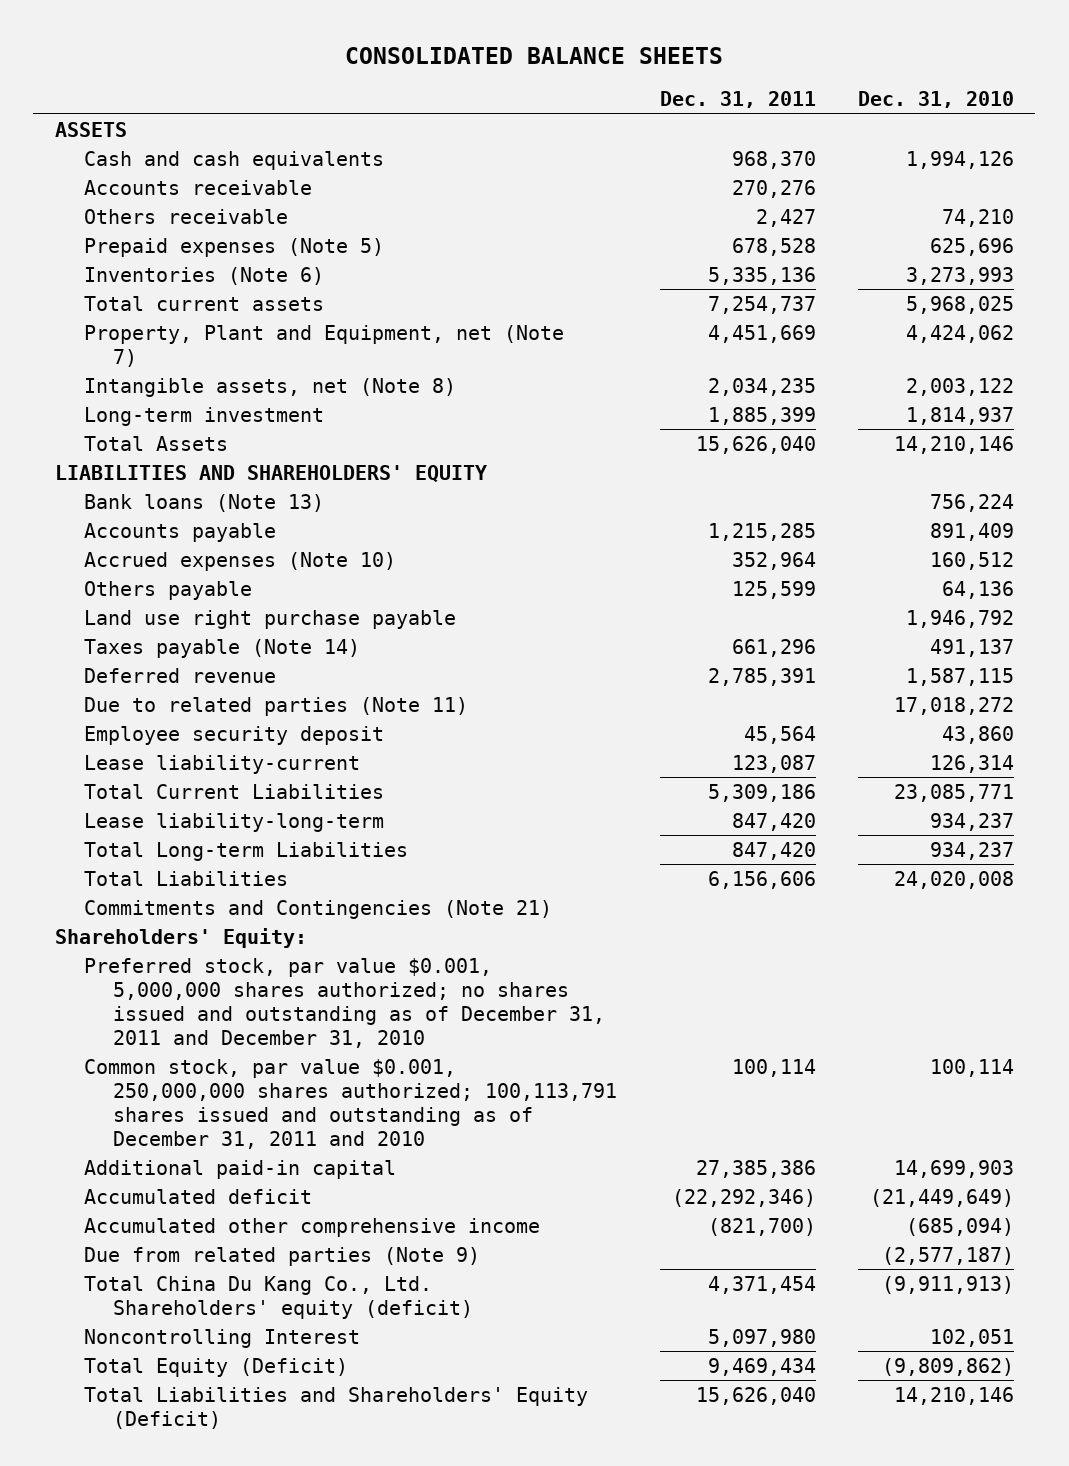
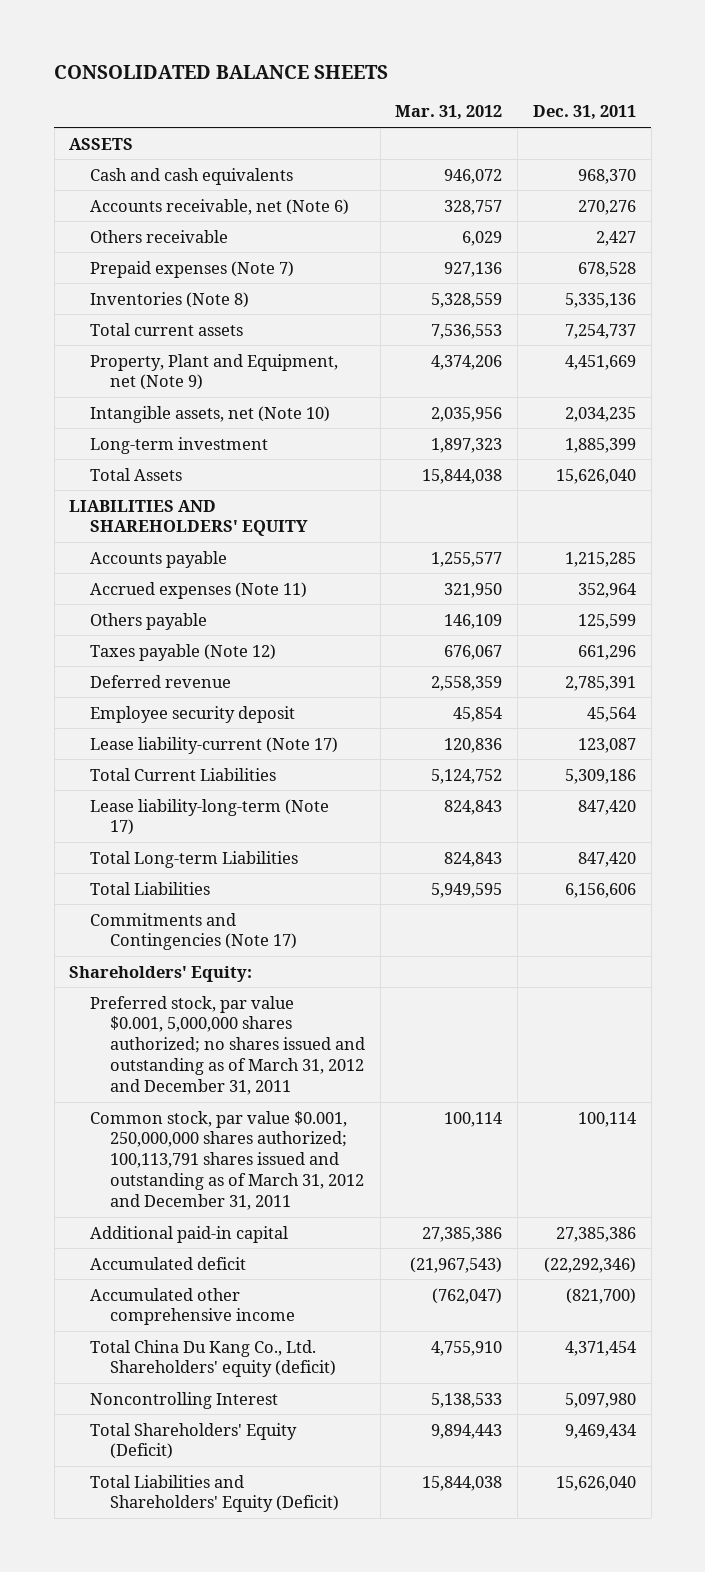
- | Dec. 31, 2011 | Dec. 31, 2010
+ | Mar. 31, 2012 | Dec. 31, 2011
- Accounts receivable | 270,276 |
+ Accounts receivable, net (Note 6) | 328,757 | 270,276
- Prepaid expenses (Note 5) | 678,528 | 625,696
- Inventories (Note 6) | 5,335,136 | 3,273,993
+ Prepaid expenses (Note 7) | 927,136 | 678,528
+ Inventories (Note 8) | 5,328,559 | 5,335,136
- Property, Plant and Equipment, net (Note 7) | 4,451,669 | 4,424,062
- Intangible assets, net (Note 8) | 2,034,235 | 2,003,122
+ Property, Plant and Equipment, net (Note 9) | 4,374,206 | 4,451,669
+ Intangible assets, net (Note 10) | 2,035,956 | 2,034,235
- Bank loans (Note 13) | | 756,224
- Accrued expenses (Note 10) | 352,964 | 160,512
+ Accrued expenses (Note 11) | 321,950 | 352,964
- Land use right purchase payable | | 1,946,792
- Taxes payable (Note 14) | 661,296 | 491,137
+ Taxes payable (Note 12) | 676,067 | 661,296
- Due to related parties (Note 11) | | 17,018,272
- Lease liability-current | 123,087 | 126,314
+ Lease liability-current (Note 17) | 120,836 | 123,087
- Lease liability-long-term | 847,420 | 934,237
+ Lease liability-long-term (Note 17) | 824,843 | 847,420
- Commitments and Contingencies (Note 21)
+ Commitments and Contingencies (Note 17)
- Preferred stock, par value $0.001, 5,000,000 shares authorized; no shares issued and outstanding as of December 31, 2011 and December 31, 2010
- Common stock, par value $0.001, 250,000,000 shares authorized; 100,113,791 shares issued and outstanding as of December 31, 2011 and 2010 | 100,114 | 100,114
+ Preferred stock, par value $0.001, 5,000,000 shares authorized; no shares issued and outstanding as of March 31, 2012 and December 31, 2011
+ Common stock, par value $0.001, 250,000,000 shares authorized; 100,113,791 shares issued and outstanding as of March 31, 2012 and December 31, 2011 | 100,114 | 100,114
- Due from related parties (Note 9) | | (2,577,187)
- Total Equity (Deficit) | 9,469,434 | (9,809,862)
+ Total Shareholders' Equity (Deficit) | 9,894,443 | 9,469,434

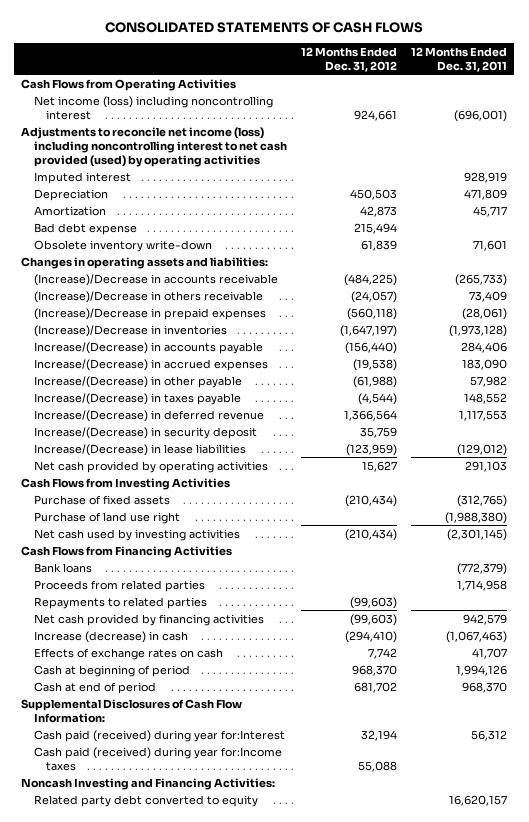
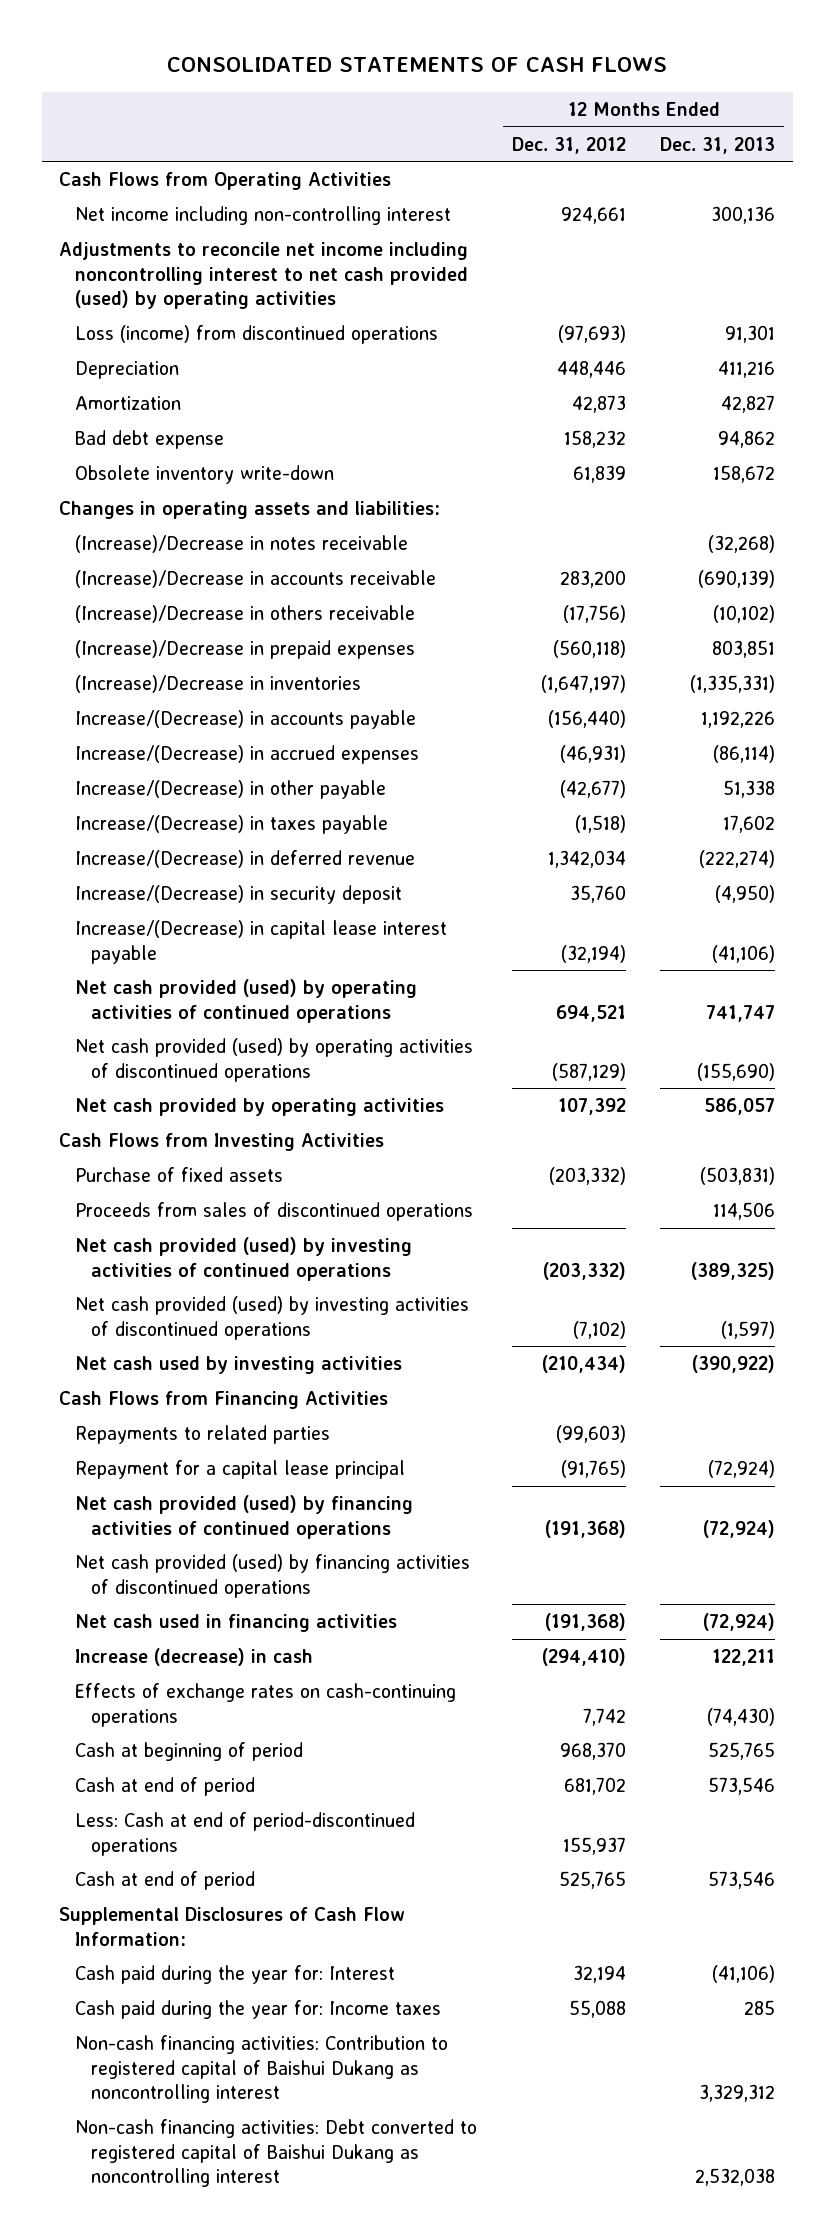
- | 12 Months Ended Dec. 31, 2012 | 12 Months Ended Dec. 31, 2011
+ | 12 Months Ended Dec. 31, 2012 | 12 Months Ended Dec. 31, 2013
- Net income (loss) including noncontrolling interest | 924,661 | (696,001)
- Adjustments to reconcile net income (loss) including noncontrolling interest to net cash provided (used) by operating activities
- Imputed interest | | 928,919
- Depreciation | 450,503 | 471,809
+ Net income including non-controlling interest | 924,661 | 300,136
+ Adjustments to reconcile net income including noncontrolling interest to net cash provided (used) by operating activities
+ Loss (income) from discontinued operations | (97,693) | 91,301
+ Depreciation | 448,446 | 411,216
- Bad debt expense | 215,494 |
+ Bad debt expense | 158,232 | 94,862
- (Increase)/Decrease in accounts receivable | (484,225) | (265,733)
- (Increase)/Decrease in others receivable | (24,057) | 73,409
+ (Increase)/Decrease in notes receivable | | (32,268)
+ (Increase)/Decrease in accounts receivable | 283,200 | (690,139)
+ (Increase)/Decrease in others receivable | (17,756) | (10,102)
- Increase/(Decrease) in accrued expenses | (19,538) | 183,090
- Increase/(Decrease) in other payable | (61,988) | 57,982
- Increase/(Decrease) in taxes payable | (4,544) | 148,552
- Increase/(Decrease) in deferred revenue | 1,366,564 | 1,117,553
- Increase/(Decrease) in security deposit | 35,759 |
- Increase/(Decrease) in lease liabilities | (123,959) | (129,012)
- Net cash provided by operating activities | 15,627 | 291,103
+ Increase/(Decrease) in accrued expenses | (46,931) | (86,114)
+ Increase/(Decrease) in other payable | (42,677) | 51,338
+ Increase/(Decrease) in taxes payable | (1,518) | 17,602
+ Increase/(Decrease) in deferred revenue | 1,342,034 | (222,274)
+ Increase/(Decrease) in security deposit | 35,760 | (4,950)
+ Increase/(Decrease) in capital lease interest payable | (32,194) | (41,106)
+ Net cash provided (used) by operating activities of continued operations | 694,521 | 741,747
+ Net cash provided (used) by operating activities of discontinued operations | (587,129) | (155,690)
+ Net cash provided by operating activities | 107,392 | 586,057
- Purchase of fixed assets | (210,434) | (312,765)
- Purchase of land use right | | (1,988,380)
+ Purchase of fixed assets | (203,332) | (503,831)
+ Proceeds from sales of discontinued operations | | 114,506
+ Net cash provided (used) by investing activities of continued operations | (203,332) | (389,325)
+ Net cash provided (used) by investing activities of discontinued operations | (7,102) | (1,597)
- Bank loans | | (772,379)
- Proceeds from related parties | | 1,714,958
- Net cash provided by financing activities | (99,603) | 942,579
+ Repayment for a capital lease principal | (91,765) | (72,924)
+ Net cash provided (used) by financing activities of continued operations | (191,368) | (72,924)
+ Net cash provided (used) by financing activities of discontinued operations
+ Net cash used in financing activities | (191,368) | (72,924)
- Effects of exchange rates on cash | 7,742 | 41,707
+ Effects of exchange rates on cash-continuing operations | 7,742 | (74,430)
+ Less: Cash at end of period-discontinued operations | 155,937 |
+ Cash at end of period | 525,765 | 573,546
- Cash paid (received) during year for:Interest | 32,194 | 56,312
- Cash paid (received) during year for:Income taxes | 55,088 |
- Noncash Investing and Financing Activities:
- Related party debt converted to equity | | 16,620,157
+ Cash paid during the year for: Interest | 32,194 | (41,106)
+ Cash paid during the year for: Income taxes | 55,088 | 285
+ Non-cash financing activities: Contribution to registered capital of Baishui Dukang as noncontrolling interest | | 3,329,312
+ Non-cash financing activities: Debt converted to registered capital of Baishui Dukang as noncontrolling interest | | 2,532,038

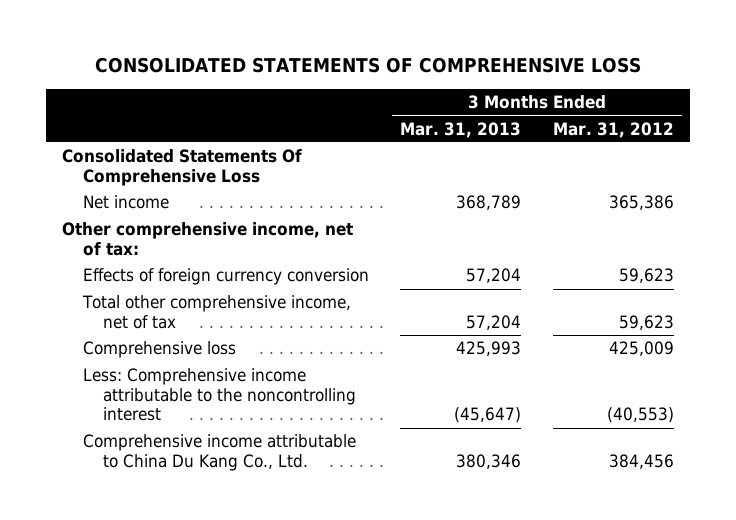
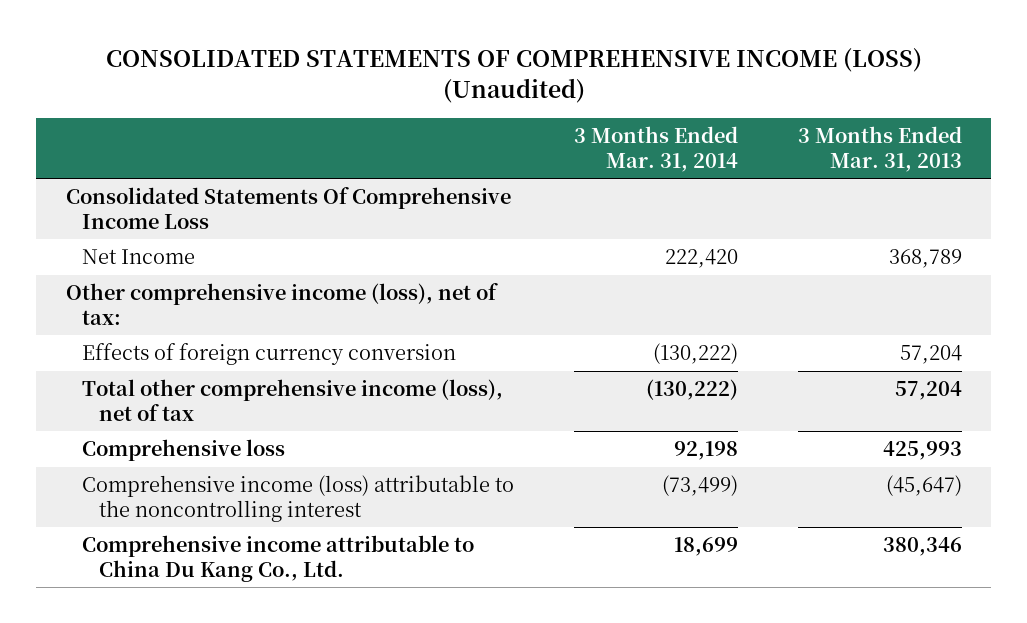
- CONSOLIDATED STATEMENTS OF COMPREHENSIVE LOSS
+ CONSOLIDATED STATEMENTS OF COMPREHENSIVE INCOME (LOSS) (Unaudited)
- | 3 Months Ended Mar. 31, 2013 | 3 Months Ended Mar. 31, 2012
+ | 3 Months Ended Mar. 31, 2014 | 3 Months Ended Mar. 31, 2013
- Consolidated Statements Of Comprehensive Loss
- Net income | 368,789 | 365,386
- Other comprehensive income, net of tax:
+ Consolidated Statements Of Comprehensive Income Loss
+ Net Income | 222,420 | 368,789
+ Other comprehensive income (loss), net of tax:
- Total other comprehensive income, net of tax | 57,204 | 59,623
+ Total other comprehensive income (loss), net of tax | (130,222) | 57,204
- Less: Comprehensive income attributable to the noncontrolling interest | (45,647) | (40,553)
+ Comprehensive income (loss) attributable to the noncontrolling interest | (73,499) | (45,647)

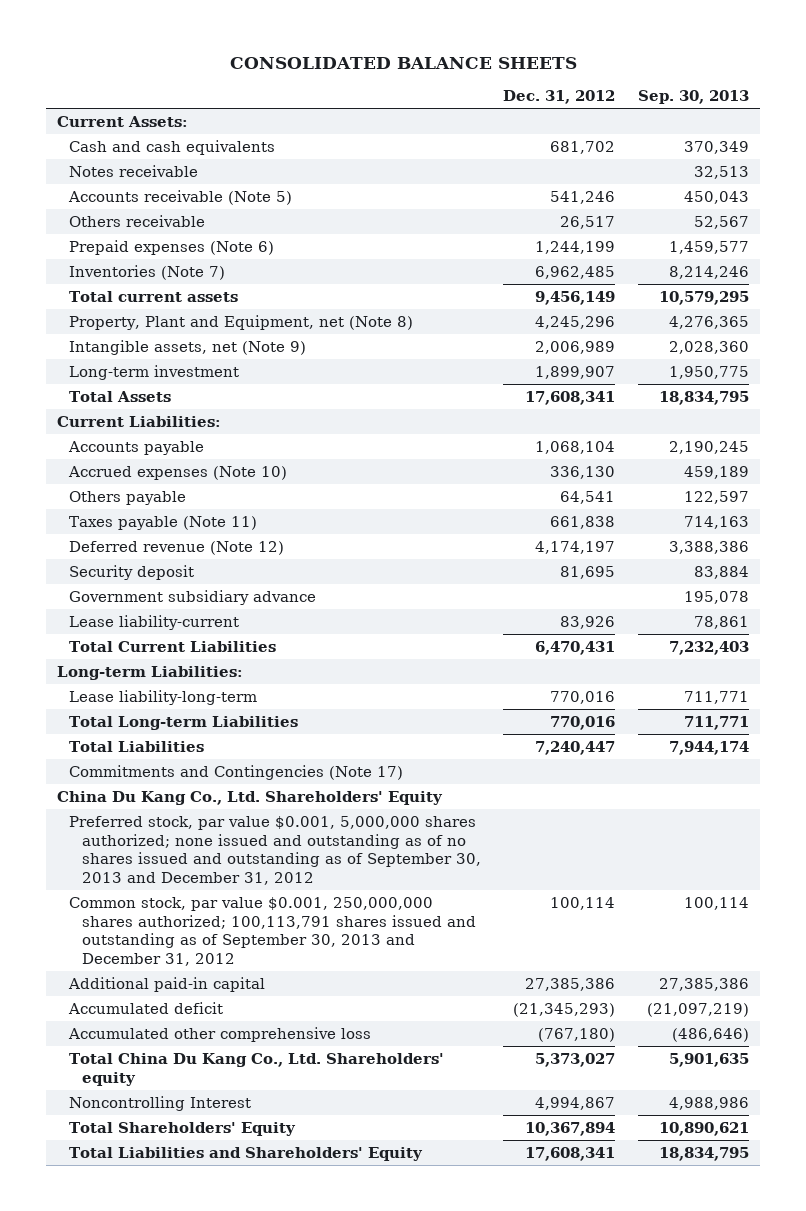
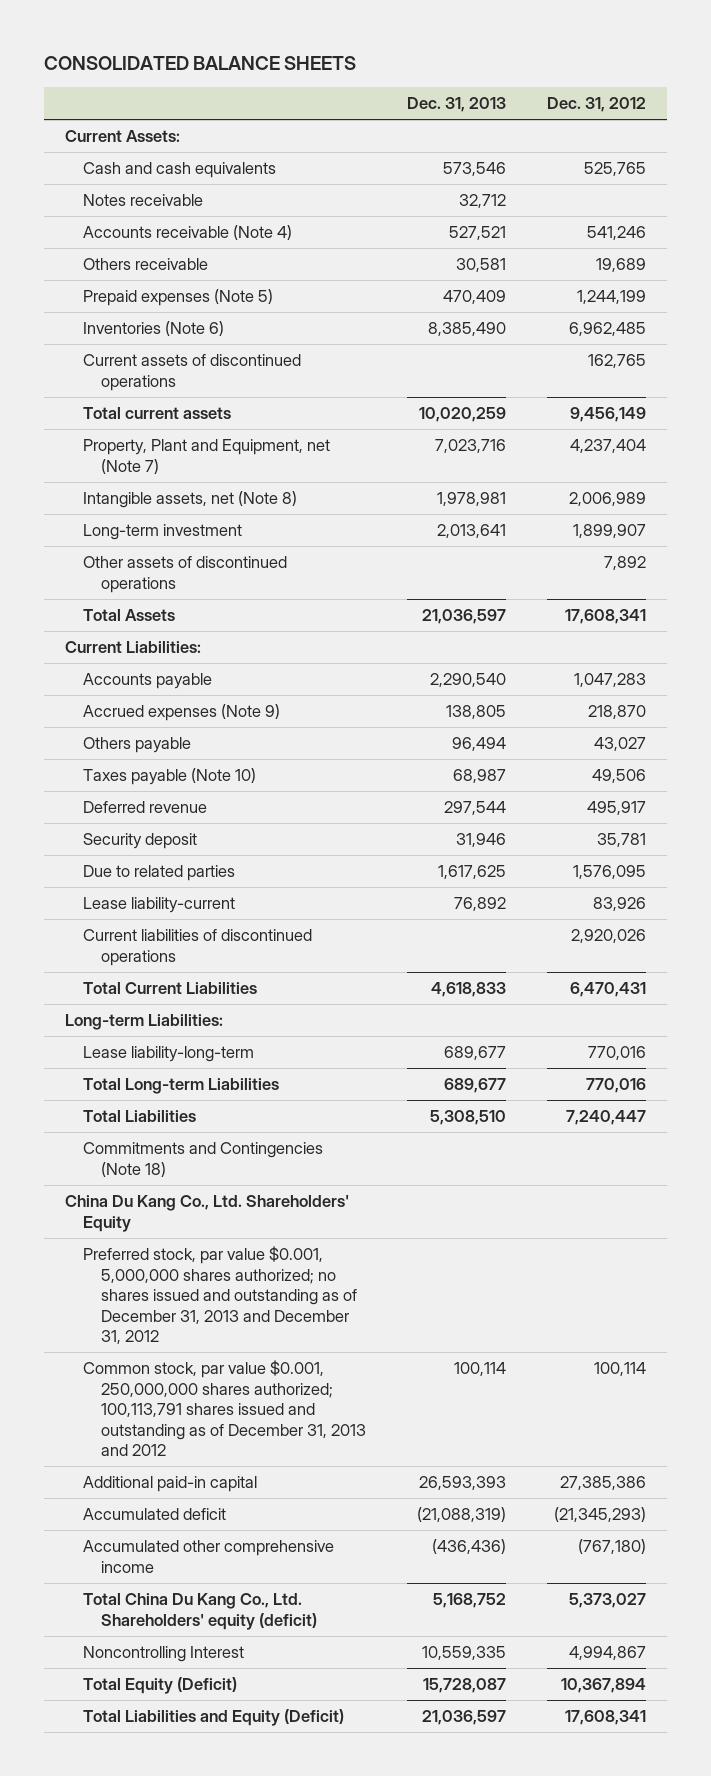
- | Dec. 31, 2012 | Sep. 30, 2013
+ | Dec. 31, 2013 | Dec. 31, 2012
- Cash and cash equivalents | 681,702 | 370,349
+ Cash and cash equivalents | 573,546 | 525,765
- Accounts receivable (Note 5) | 541,246 | 450,043
- Others receivable | 26,517 | 52,567
- Prepaid expenses (Note 6) | 1,244,199 | 1,459,577
- Inventories (Note 7) | 6,962,485 | 8,214,246
+ Accounts receivable (Note 4) | 527,521 | 541,246
+ Others receivable | 30,581 | 19,689
+ Prepaid expenses (Note 5) | 470,409 | 1,244,199
+ Inventories (Note 6) | 8,385,490 | 6,962,485
+ Current assets of discontinued operations | | 162,765
- Property, Plant and Equipment, net (Note 8) | 4,245,296 | 4,276,365
- Intangible assets, net (Note 9) | 2,006,989 | 2,028,360
+ Property, Plant and Equipment, net (Note 7) | 7,023,716 | 4,237,404
+ Intangible assets, net (Note 8) | 1,978,981 | 2,006,989
+ Other assets of discontinued operations | | 7,892
- Accounts payable | 1,068,104 | 2,190,245
- Accrued expenses (Note 10) | 336,130 | 459,189
- Others payable | 64,541 | 122,597
- Taxes payable (Note 11) | 661,838 | 714,163
- Deferred revenue (Note 12) | 4,174,197 | 3,388,386
- Security deposit | 81,695 | 83,884
- Government subsidiary advance | | 195,078
+ Accounts payable | 2,290,540 | 1,047,283
+ Accrued expenses (Note 9) | 138,805 | 218,870
+ Others payable | 96,494 | 43,027
+ Taxes payable (Note 10) | 68,987 | 49,506
+ Deferred revenue | 297,544 | 495,917
+ Security deposit | 31,946 | 35,781
+ Due to related parties | 1,617,625 | 1,576,095
+ Current liabilities of discontinued operations | | 2,920,026
- Commitments and Contingencies (Note 17)
+ Commitments and Contingencies (Note 18)
- Preferred stock, par value $0.001, 5,000,000 shares authorized; none issued and outstanding as of no shares issued and outstanding as of September 30, 2013 and December 31, 2012
- Common stock, par value $0.001, 250,000,000 shares authorized; 100,113,791 shares issued and outstanding as of September 30, 2013 and December 31, 2012 | 100,114 | 100,114
+ Preferred stock, par value $0.001, 5,000,000 shares authorized; no shares issued and outstanding as of December 31, 2013 and December 31, 2012
+ Common stock, par value $0.001, 250,000,000 shares authorized; 100,113,791 shares issued and outstanding as of December 31, 2013 and 2012 | 100,114 | 100,114
- Accumulated other comprehensive loss | (767,180) | (486,646)
- Total China Du Kang Co., Ltd. Shareholders' equity | 5,373,027 | 5,901,635
+ Accumulated other comprehensive income | (436,436) | (767,180)
+ Total China Du Kang Co., Ltd. Shareholders' equity (deficit) | 5,168,752 | 5,373,027
- Total Shareholders' Equity | 10,367,894 | 10,890,621
- Total Liabilities and Shareholders' Equity | 17,608,341 | 18,834,795
+ Total Equity (Deficit) | 15,728,087 | 10,367,894
+ Total Liabilities and Equity (Deficit) | 21,036,597 | 17,608,341

